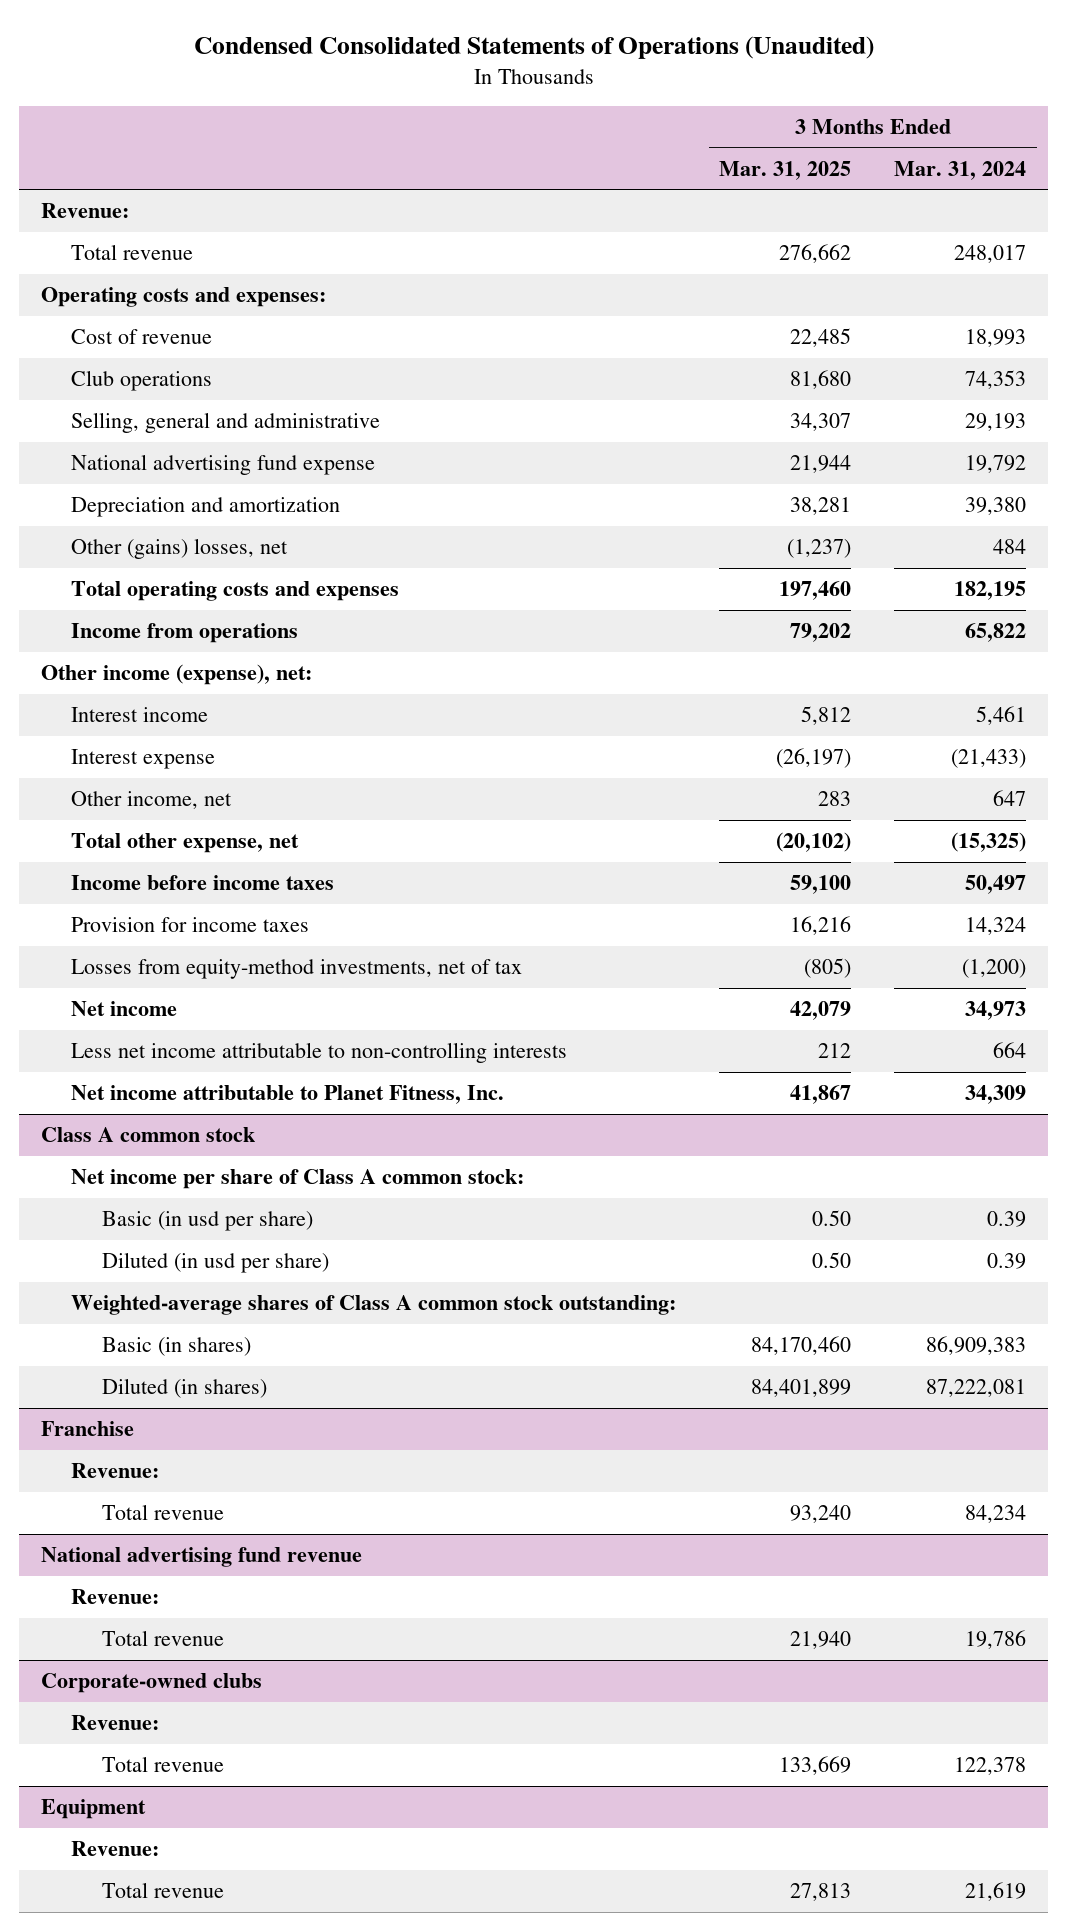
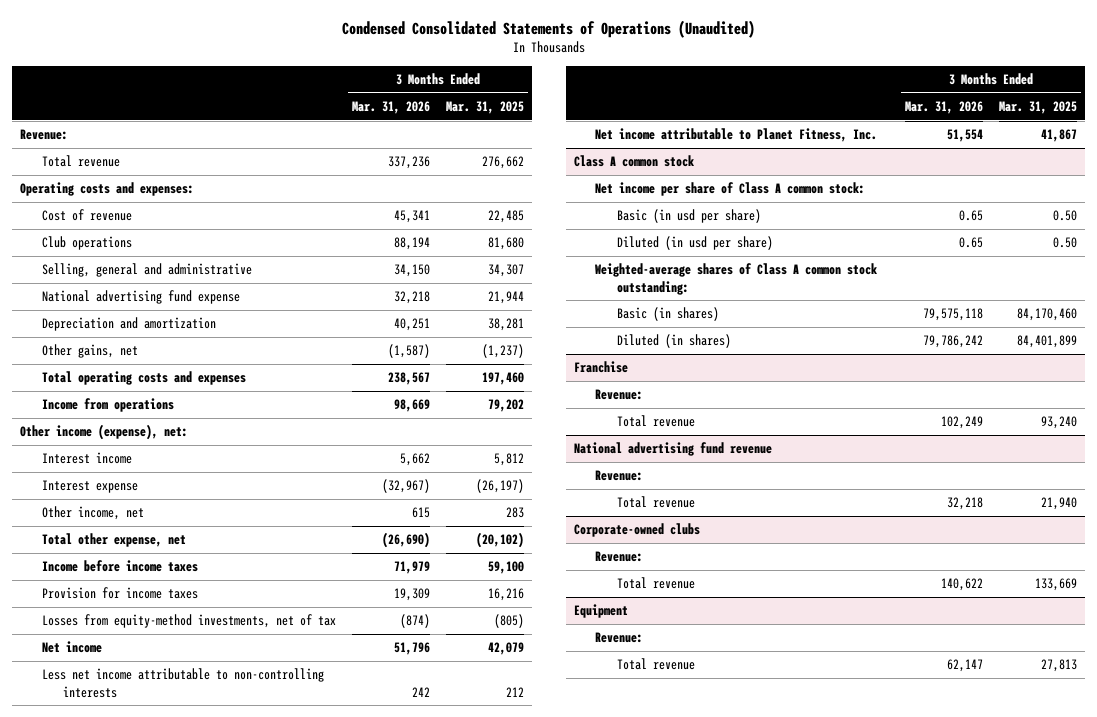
- | 3 Months Ended Mar. 31, 2025 | 3 Months Ended Mar. 31, 2024
+ | 3 Months Ended Mar. 31, 2026 | 3 Months Ended Mar. 31, 2025
- Other (gains) losses, net | (1,237) | 484
+ Other gains, net | (1,587) | (1,237)

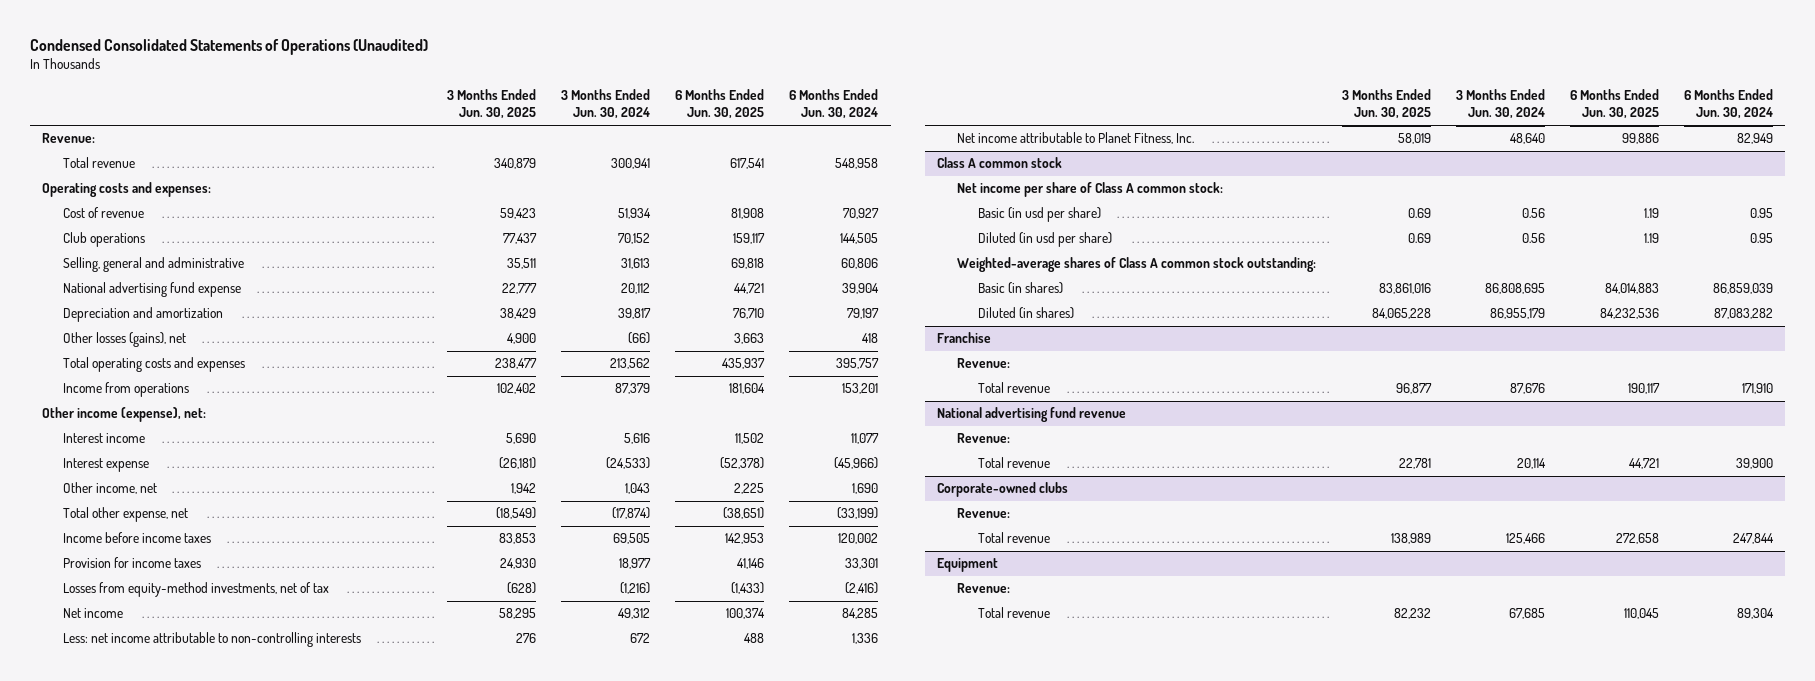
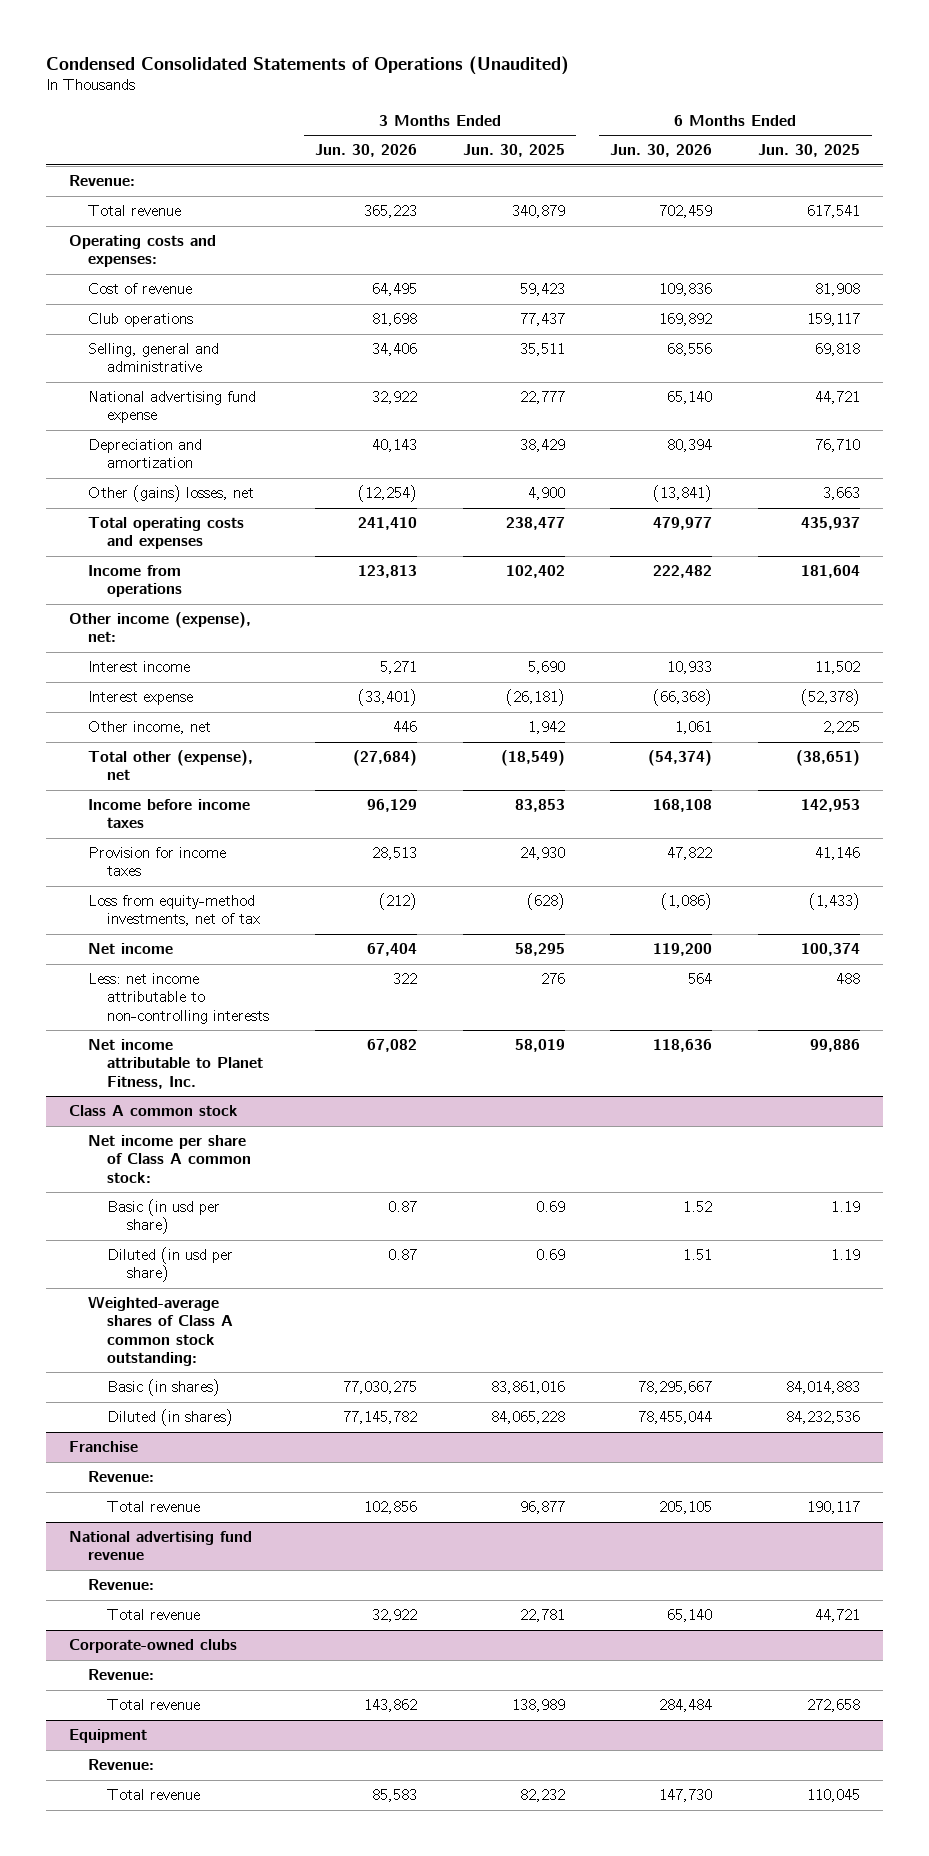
- | 3 Months Ended Jun. 30, 2025 | 3 Months Ended Jun. 30, 2024 | 6 Months Ended Jun. 30, 2025 | 6 Months Ended Jun. 30, 2024
+ | 3 Months Ended Jun. 30, 2026 | 3 Months Ended Jun. 30, 2025 | 6 Months Ended Jun. 30, 2026 | 6 Months Ended Jun. 30, 2025
- Other losses (gains), net | 4,900 | (66) | 3,663 | 418
+ Other (gains) losses, net | (12,254) | 4,900 | (13,841) | 3,663
- Total other expense, net | (18,549) | (17,874) | (38,651) | (33,199)
+ Total other (expense), net | (27,684) | (18,549) | (54,374) | (38,651)
- Losses from equity-method investments, net of tax | (628) | (1,216) | (1,433) | (2,416)
+ Loss from equity-method investments, net of tax | (212) | (628) | (1,086) | (1,433)

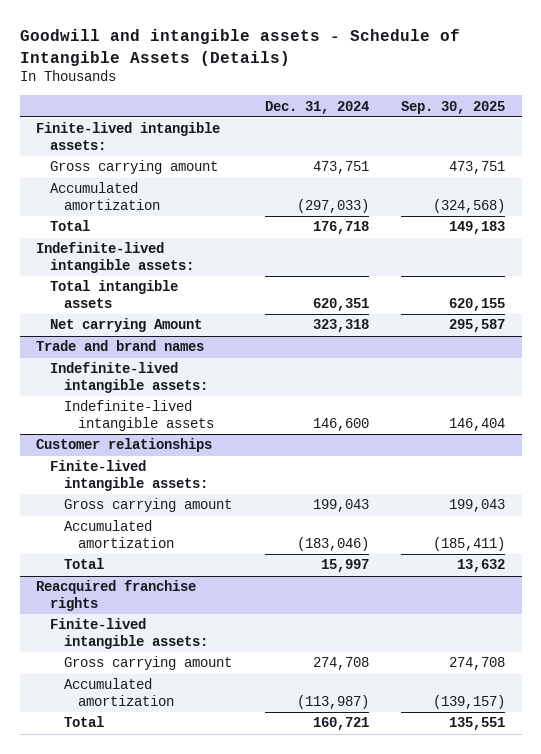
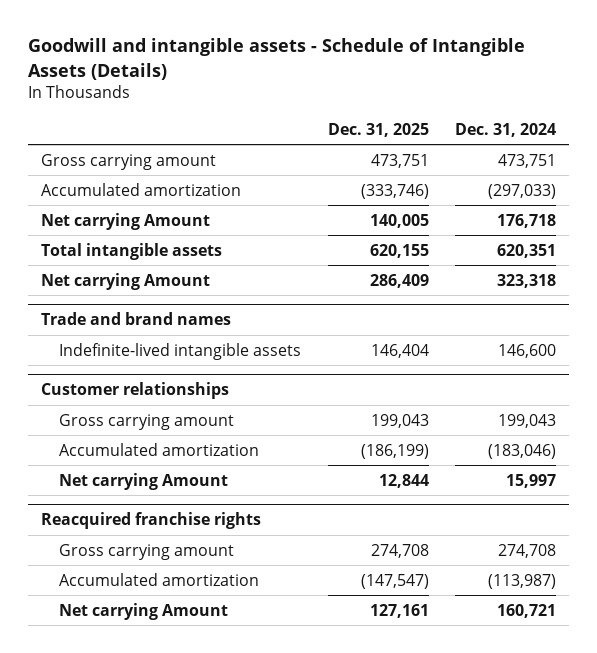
- | Dec. 31, 2024 | Sep. 30, 2025
+ | Dec. 31, 2025 | Dec. 31, 2024
- Finite-lived intangible assets:
- Total | 176,718 | 149,183
- Indefinite-lived intangible assets:
+ Net carrying Amount | 140,005 | 176,718
@ Trade and brand names
- Indefinite-lived intangible assets:
@ Customer relationships
- Finite-lived intangible assets:
- Total | 15,997 | 13,632
+ Net carrying Amount | 12,844 | 15,997
@ Reacquired franchise rights
- Finite-lived intangible assets:
- Total | 160,721 | 135,551
+ Net carrying Amount | 127,161 | 160,721

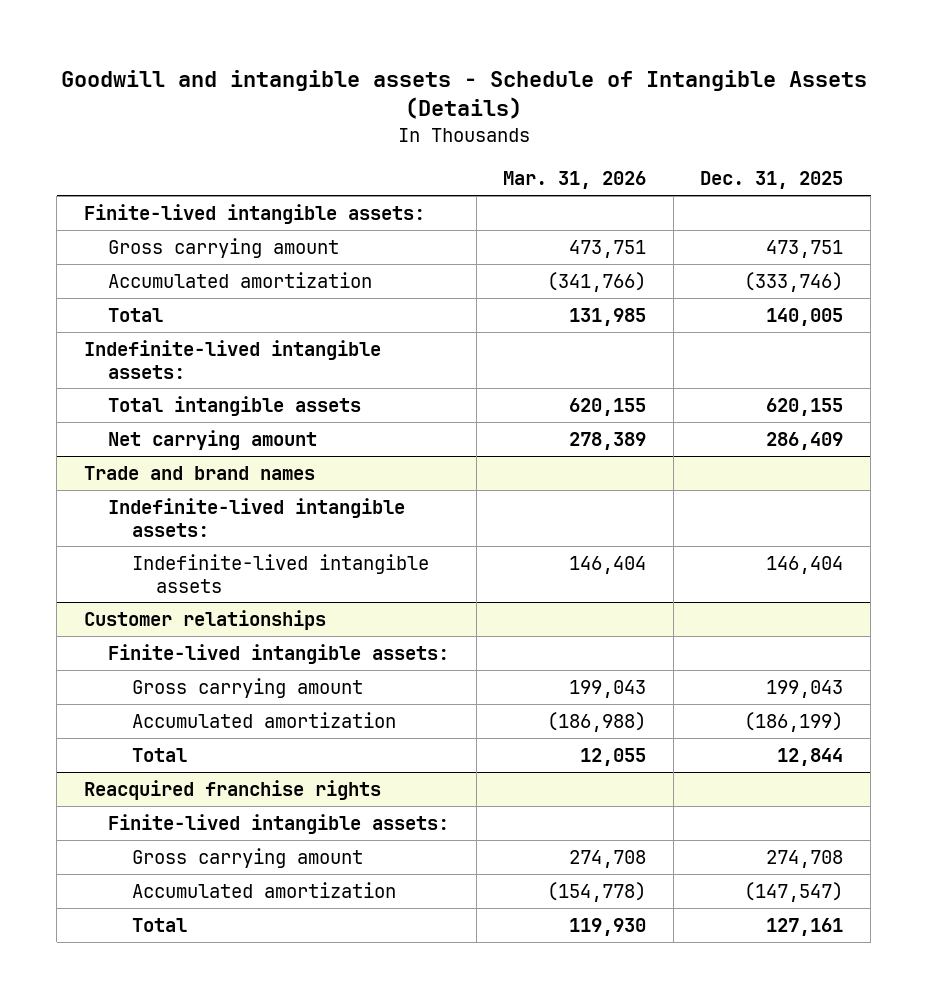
- | Dec. 31, 2025 | Dec. 31, 2024
+ | Mar. 31, 2026 | Dec. 31, 2025
+ Finite-lived intangible assets:
- Net carrying Amount | 140,005 | 176,718
+ Total | 131,985 | 140,005
+ Indefinite-lived intangible assets:
- Net carrying Amount | 286,409 | 323,318
+ Net carrying amount | 278,389 | 286,409
@ Trade and brand names
+ Indefinite-lived intangible assets:
@ Customer relationships
+ Finite-lived intangible assets:
- Net carrying Amount | 12,844 | 15,997
+ Total | 12,055 | 12,844
@ Reacquired franchise rights
+ Finite-lived intangible assets:
- Net carrying Amount | 127,161 | 160,721
+ Total | 119,930 | 127,161

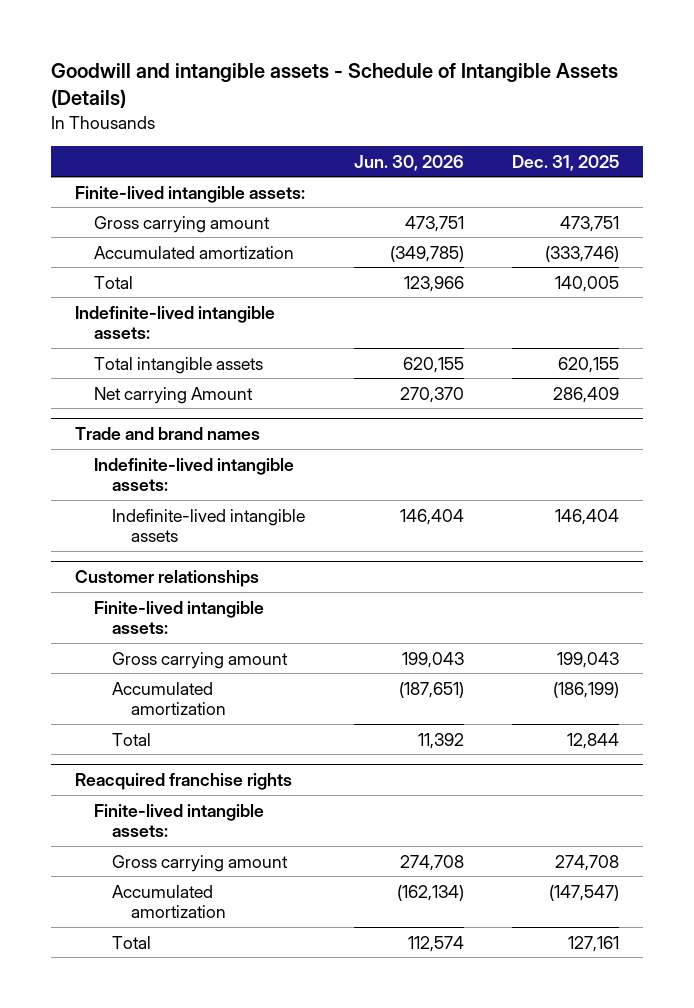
- | Mar. 31, 2026 | Dec. 31, 2025
+ | Jun. 30, 2026 | Dec. 31, 2025
- Net carrying amount | 278,389 | 286,409
+ Net carrying Amount | 270,370 | 286,409

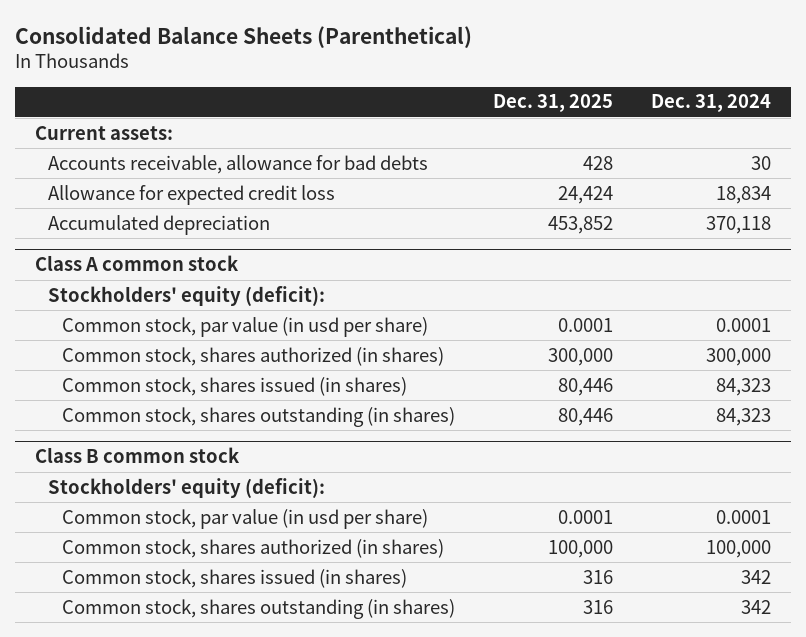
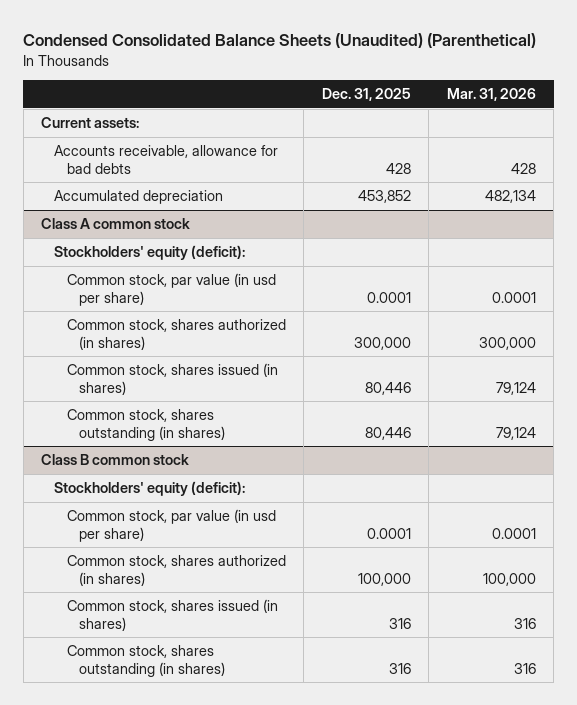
- Consolidated Balance Sheets (Parenthetical)
+ Condensed Consolidated Balance Sheets (Unaudited) (Parenthetical)
- | Dec. 31, 2025 | Dec. 31, 2024
+ | Dec. 31, 2025 | Mar. 31, 2026
- Allowance for expected credit loss | 24,424 | 18,834

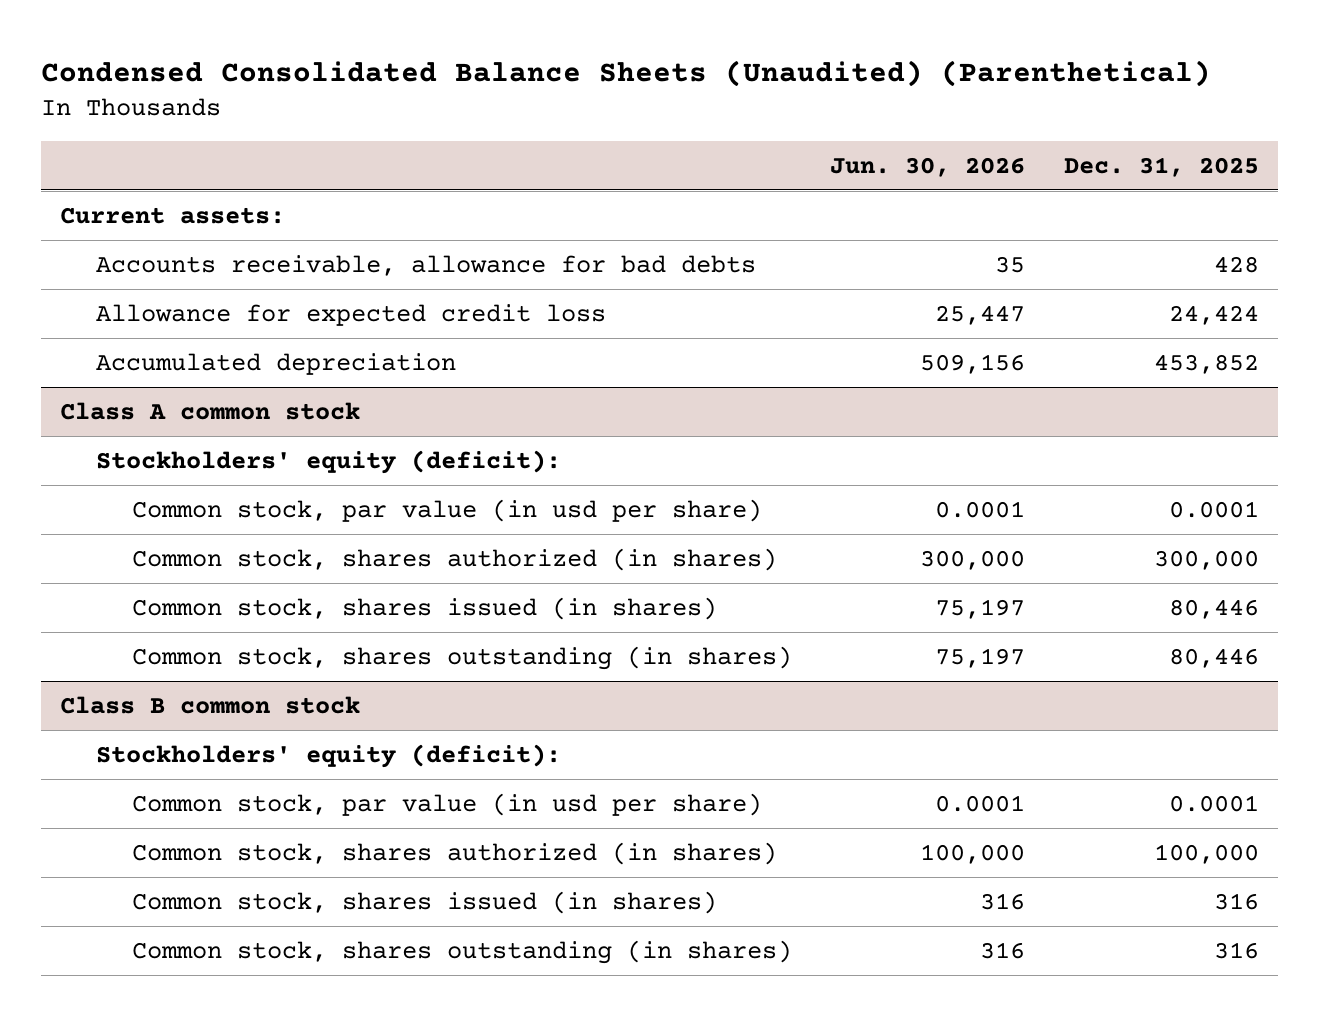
- | Dec. 31, 2025 | Mar. 31, 2026
+ | Jun. 30, 2026 | Dec. 31, 2025
+ Allowance for expected credit loss | 25,447 | 24,424

